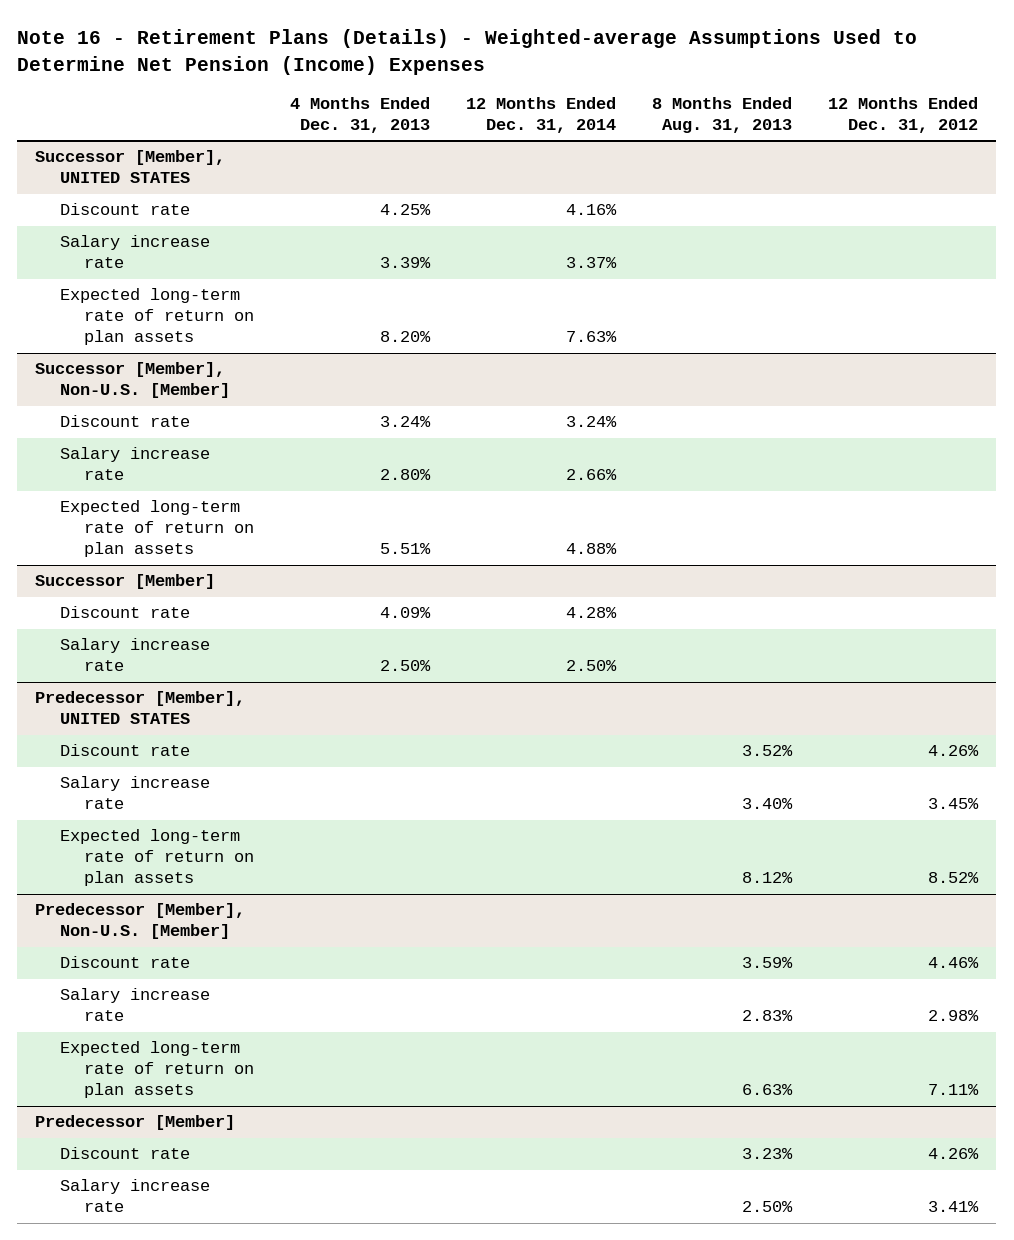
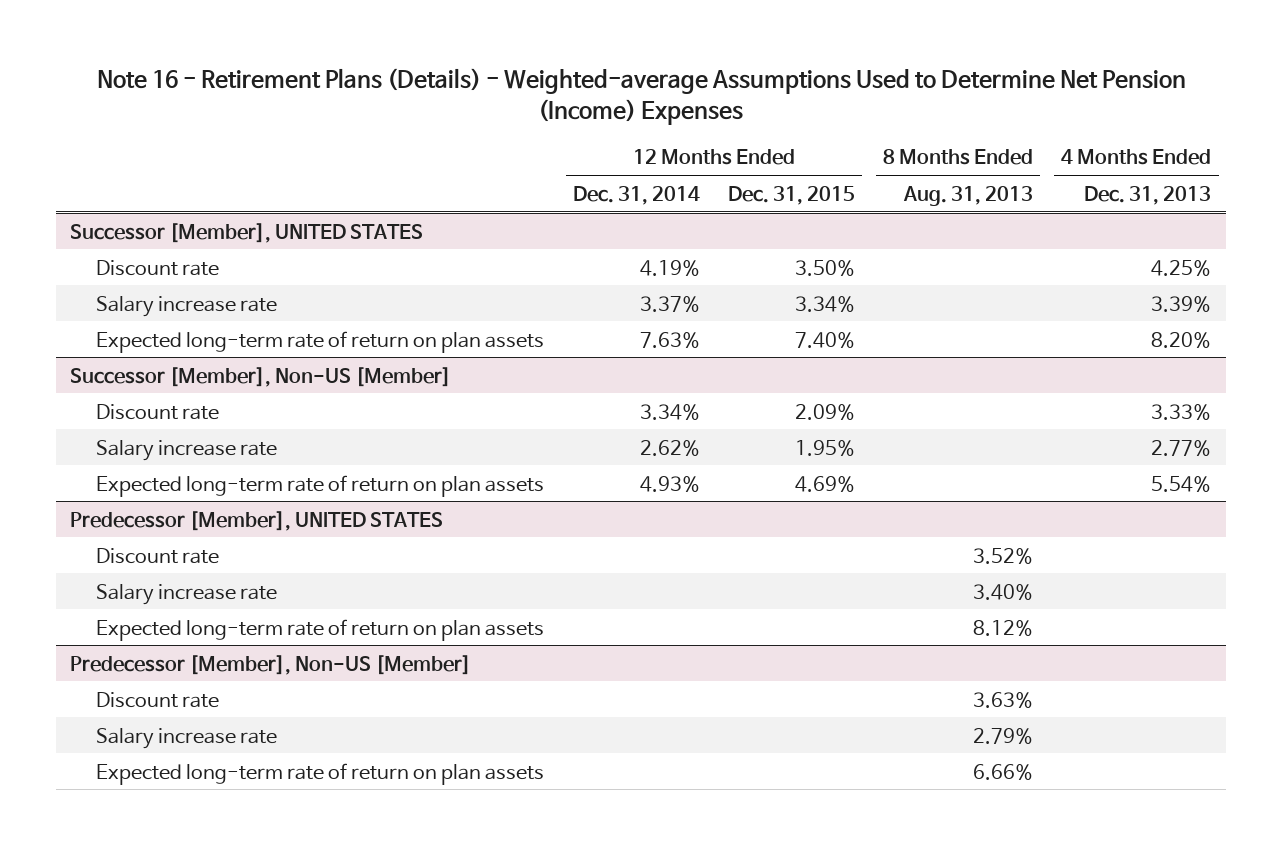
- | 4 Months Ended Dec. 31, 2013 | 12 Months Ended Dec. 31, 2014 | 8 Months Ended Aug. 31, 2013 | 12 Months Ended Dec. 31, 2012
+ | 12 Months Ended Dec. 31, 2014 | 12 Months Ended Dec. 31, 2015 | 8 Months Ended Aug. 31, 2013 | 4 Months Ended Dec. 31, 2013
@ Successor [Member], UNITED STATES
- Discount rate | 4.25% | 4.16% | |
+ Discount rate | 4.19% | 3.50% | | 4.25%
- Successor [Member], Non-U.S. [Member]
- Discount rate | 3.24% | 3.24% | |
- Salary increase rate | 2.80% | 2.66% | |
- Expected long-term rate of return on plan assets | 5.51% | 4.88% | |
- Successor [Member]
- Discount rate | 4.09% | 4.28% | |
- Salary increase rate | 2.50% | 2.50% | |
+ Successor [Member], Non-US [Member]
+ Discount rate | 3.34% | 2.09% | | 3.33%
+ Salary increase rate | 2.62% | 1.95% | | 2.77%
+ Expected long-term rate of return on plan assets | 4.93% | 4.69% | | 5.54%
- Predecessor [Member], Non-U.S. [Member]
- Discount rate | | | 3.59% | 4.46%
- Salary increase rate | | | 2.83% | 2.98%
- Expected long-term rate of return on plan assets | | | 6.63% | 7.11%
- Predecessor [Member]
- Discount rate | | | 3.23% | 4.26%
- Salary increase rate | | | 2.50% | 3.41%
+ Predecessor [Member], Non-US [Member]
+ Discount rate | | | 3.63% |
+ Salary increase rate | | | 2.79% |
+ Expected long-term rate of return on plan assets | | | 6.66% |

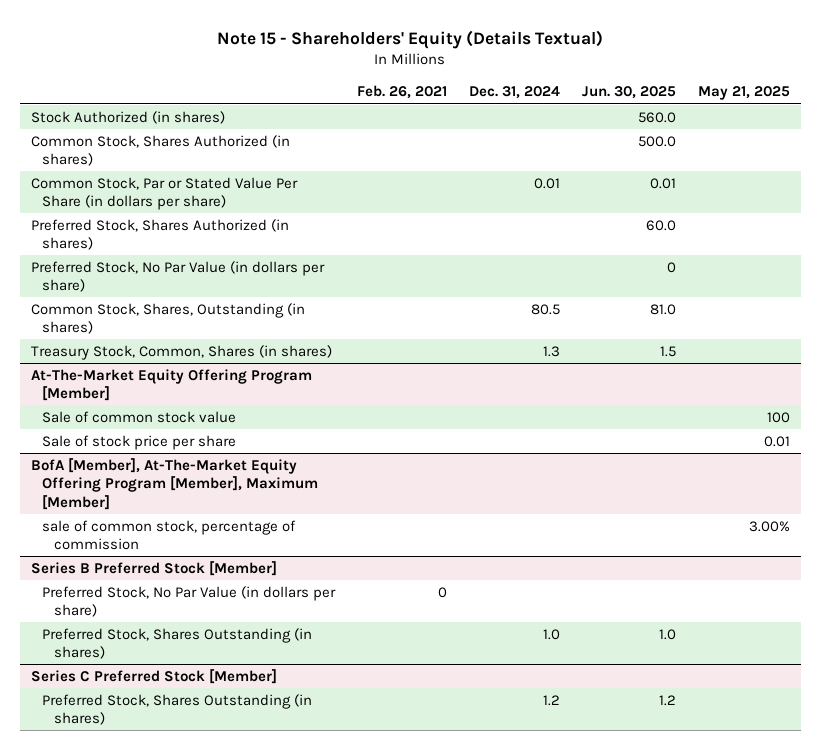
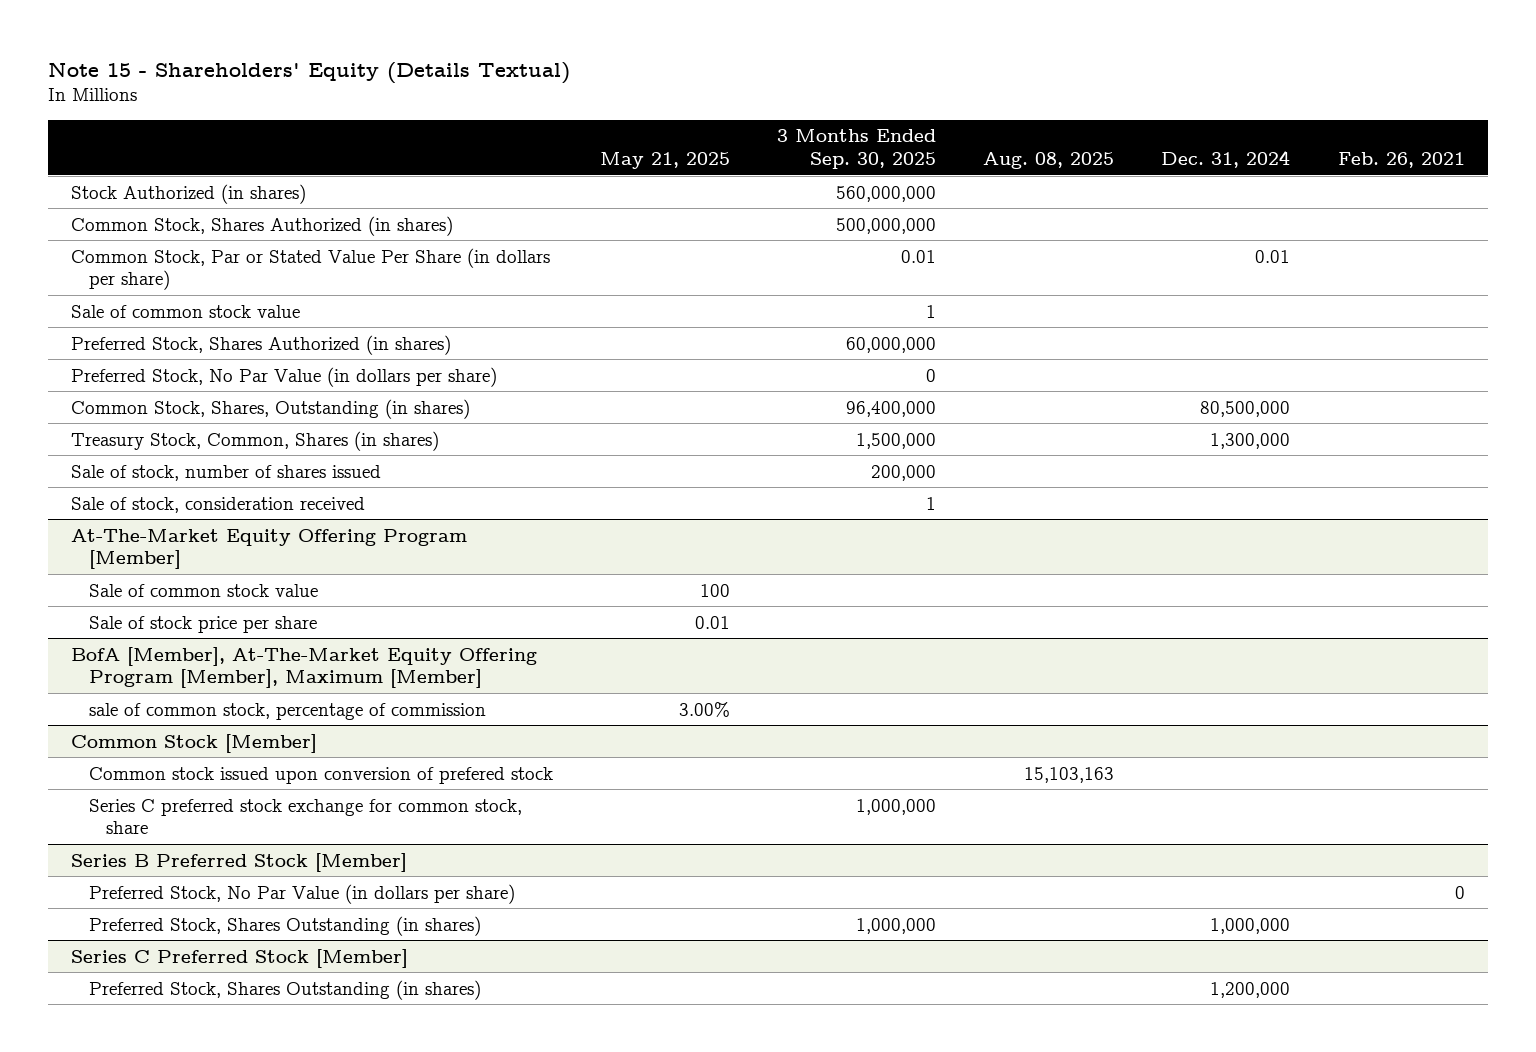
- | Feb. 26, 2021 | Dec. 31, 2024 | Jun. 30, 2025 | May 21, 2025
+ | May 21, 2025 | 3 Months Ended Sep. 30, 2025 | Aug. 08, 2025 | Dec. 31, 2024 | Feb. 26, 2021
+ Sale of common stock value | | 1 | | |
- Common Stock, Shares, Outstanding (in shares) | | 80.5 | 81.0 |
- Treasury Stock, Common, Shares (in shares) | | 1.3 | 1.5 |
+ Common Stock, Shares, Outstanding (in shares) | | 96,400,000 | | 80,500,000 |
+ Treasury Stock, Common, Shares (in shares) | | 1,500,000 | | 1,300,000 |
+ Sale of stock, number of shares issued | | 200,000 | | |
+ Sale of stock, consideration received | | 1 | | |
+ Common Stock [Member]
+ Common stock issued upon conversion of prefered stock | | | 15,103,163 | |
+ Series C preferred stock exchange for common stock, share | | 1,000,000 | | |
@ Series B Preferred Stock [Member]
- Preferred Stock, Shares Outstanding (in shares) | | 1.0 | 1.0 |
+ Preferred Stock, Shares Outstanding (in shares) | | 1,000,000 | | 1,000,000 |
@ Series C Preferred Stock [Member]
- Preferred Stock, Shares Outstanding (in shares) | | 1.2 | 1.2 |
+ Preferred Stock, Shares Outstanding (in shares) | | | | 1,200,000 |

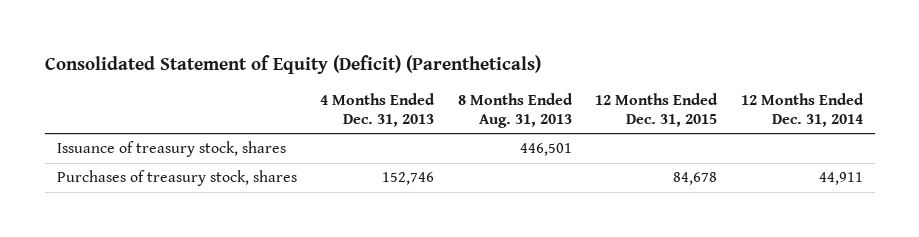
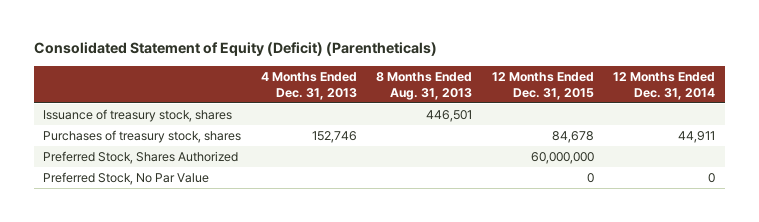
+ Preferred Stock, Shares Authorized | | | 60,000,000 |
+ Preferred Stock, No Par Value | | | 0 | 0

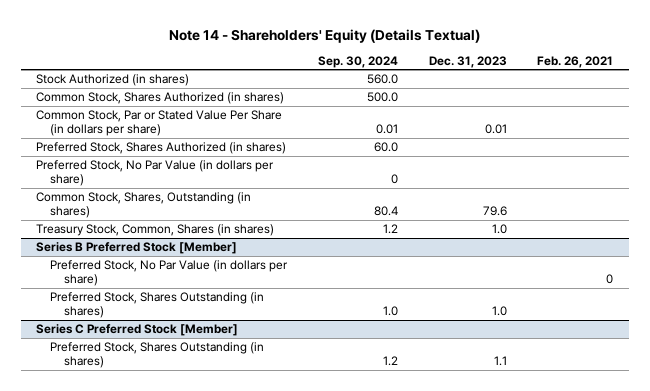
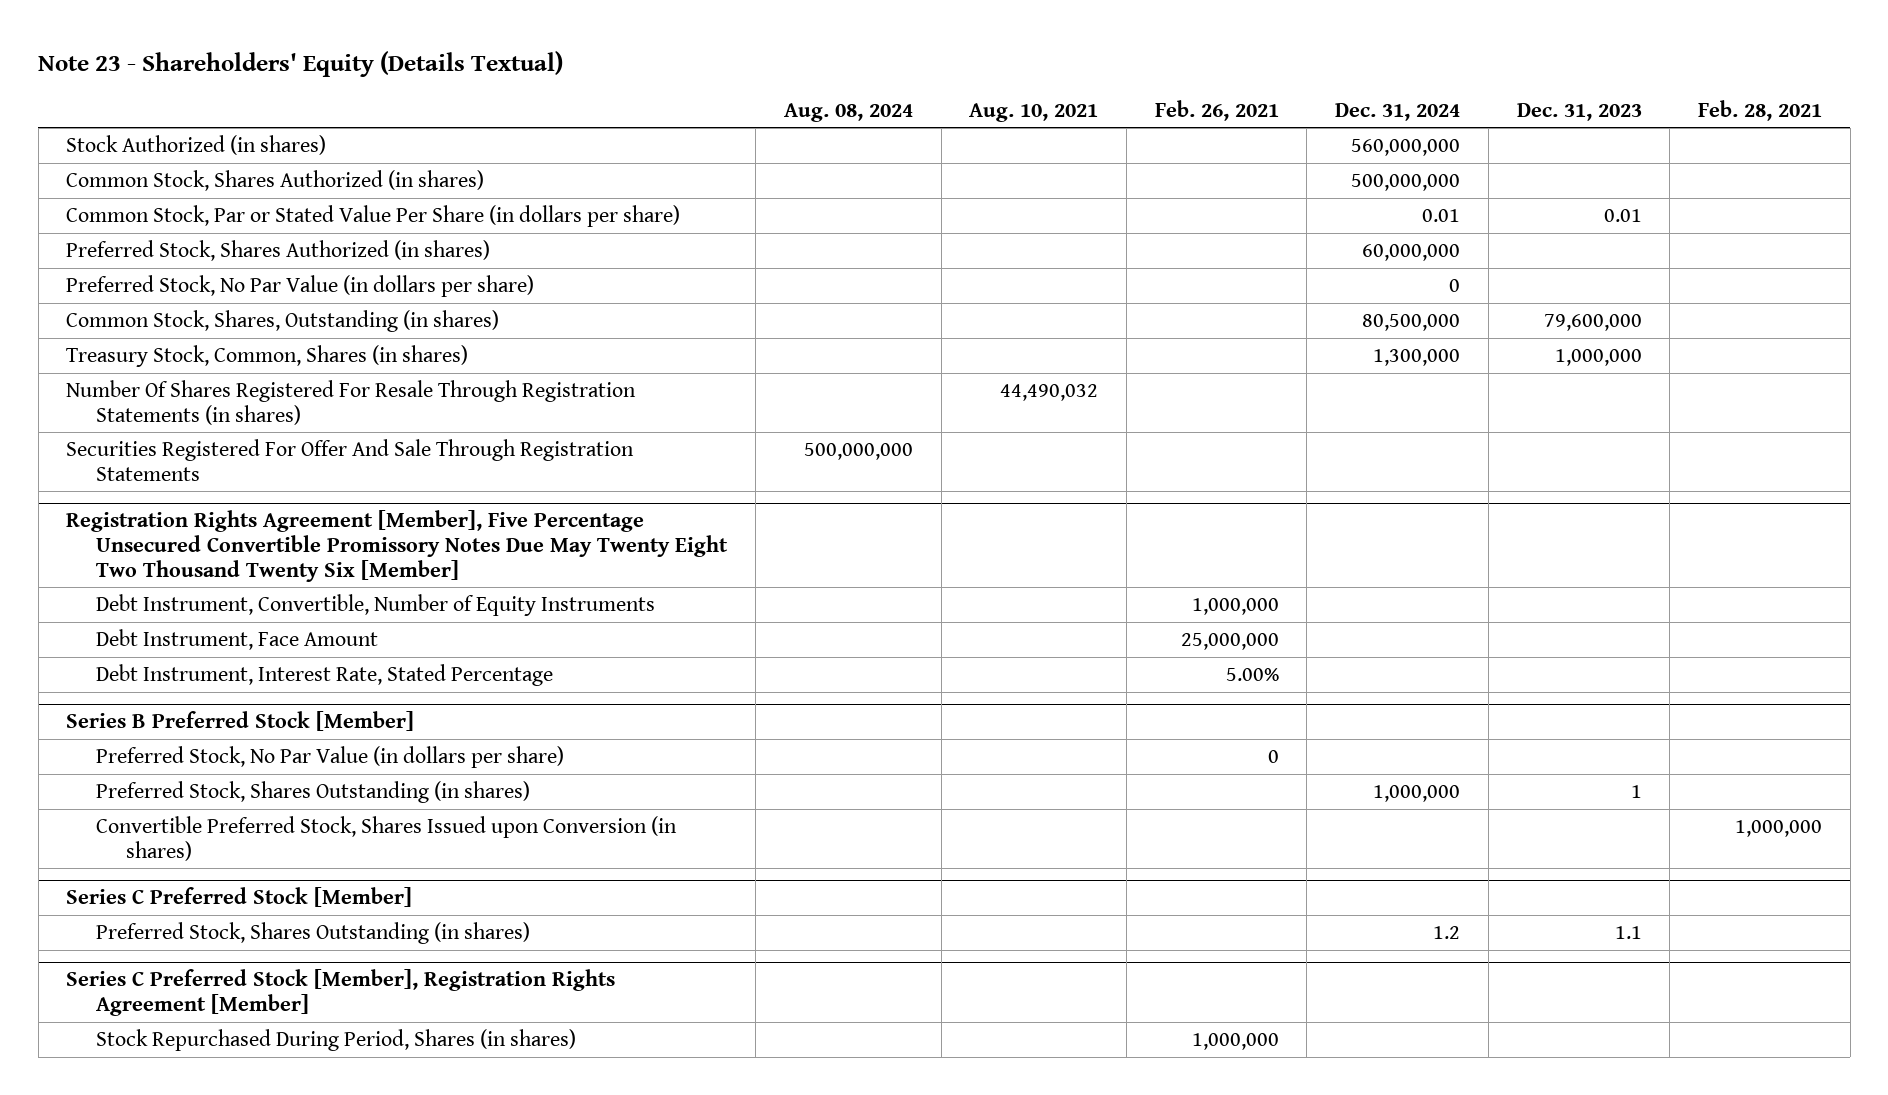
- Note 14 - Shareholders' Equity (Details Textual)
+ Note 23 - Shareholders' Equity (Details Textual)
- | Sep. 30, 2024 | Dec. 31, 2023 | Feb. 26, 2021
+ | Aug. 08, 2024 | Aug. 10, 2021 | Feb. 26, 2021 | Dec. 31, 2024 | Dec. 31, 2023 | Feb. 28, 2021
- Common Stock, Shares, Outstanding (in shares) | 80.4 | 79.6 |
- Treasury Stock, Common, Shares (in shares) | 1.2 | 1.0 |
+ Common Stock, Shares, Outstanding (in shares) | | | | 80,500,000 | 79,600,000 |
+ Treasury Stock, Common, Shares (in shares) | | | | 1,300,000 | 1,000,000 |
+ Number Of Shares Registered For Resale Through Registration Statements (in shares) | | 44,490,032 | | | |
+ Securities Registered For Offer And Sale Through Registration Statements | 500,000,000 | | | | |
+ Registration Rights Agreement [Member], Five Percentage Unsecured Convertible Promissory Notes Due May Twenty Eight Two Thousand Twenty Six [Member]
+ Debt Instrument, Convertible, Number of Equity Instruments | | | 1,000,000 | | |
+ Debt Instrument, Face Amount | | | 25,000,000 | | |
+ Debt Instrument, Interest Rate, Stated Percentage | | | 5.00% | | |
@ Series B Preferred Stock [Member]
- Preferred Stock, Shares Outstanding (in shares) | 1.0 | 1.0 |
+ Preferred Stock, Shares Outstanding (in shares) | | | | 1,000,000 | 1 |
+ Convertible Preferred Stock, Shares Issued upon Conversion (in shares) | | | | | | 1,000,000
+ Series C Preferred Stock [Member], Registration Rights Agreement [Member]
+ Stock Repurchased During Period, Shares (in shares) | | | 1,000,000 | | |

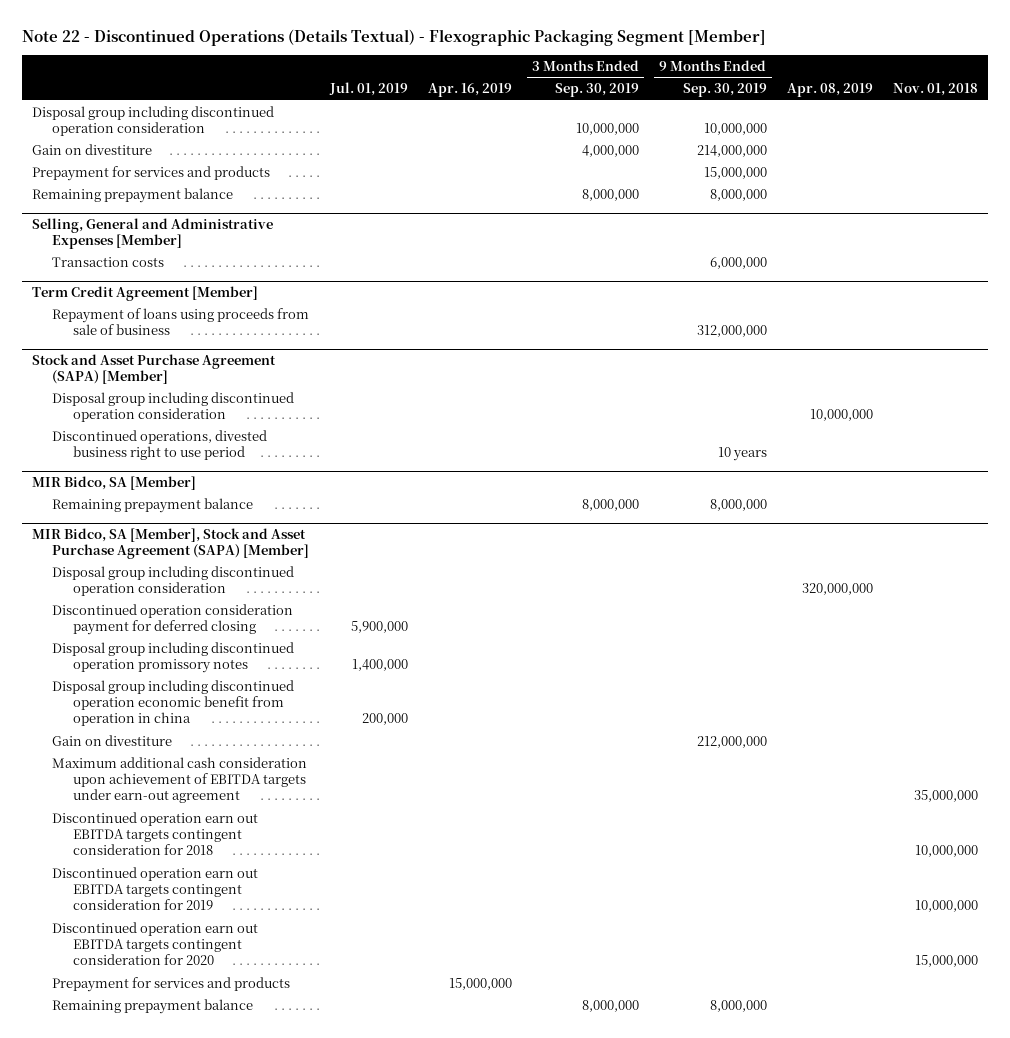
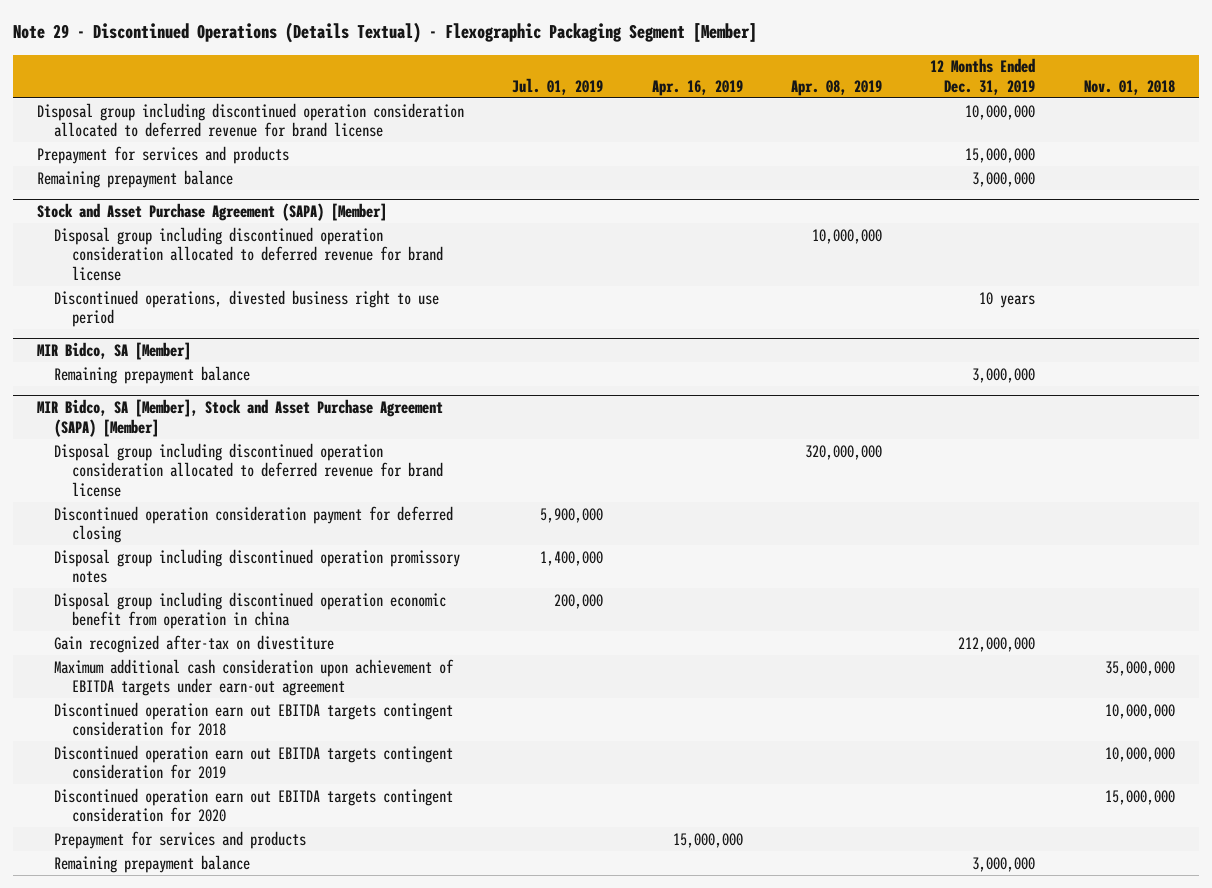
- Note 22 - Discontinued Operations (Details Textual) - Flexographic Packaging Segment [Member]
+ Note 29 - Discontinued Operations (Details Textual) - Flexographic Packaging Segment [Member]
- | Jul. 01, 2019 | Apr. 16, 2019 | 3 Months Ended Sep. 30, 2019 | 9 Months Ended Sep. 30, 2019 | Apr. 08, 2019 | Nov. 01, 2018
+ | Jul. 01, 2019 | Apr. 16, 2019 | Apr. 08, 2019 | 12 Months Ended Dec. 31, 2019 | Nov. 01, 2018
- Disposal group including discontinued operation consideration | | | 10,000,000 | 10,000,000 | |
- Gain on divestiture | | | 4,000,000 | 214,000,000 | |
+ Disposal group including discontinued operation consideration allocated to deferred revenue for brand license | | | | 10,000,000 |
- Selling, General and Administrative Expenses [Member]
- Transaction costs | | | | 6,000,000 | |
- Term Credit Agreement [Member]
- Repayment of loans using proceeds from sale of business | | | | 312,000,000 | |
@ Stock and Asset Purchase Agreement (SAPA) [Member]
- Disposal group including discontinued operation consideration | | | | | 10,000,000 |
+ Disposal group including discontinued operation consideration allocated to deferred revenue for brand license | | | 10,000,000 | |
@ MIR Bidco, SA [Member], Stock and Asset Purchase Agreement (SAPA) [Member]
- Disposal group including discontinued operation consideration | | | | | 320,000,000 |
+ Disposal group including discontinued operation consideration allocated to deferred revenue for brand license | | | 320,000,000 | |
- Gain on divestiture | | | | 212,000,000 | |
+ Gain recognized after-tax on divestiture | | | | 212,000,000 |

